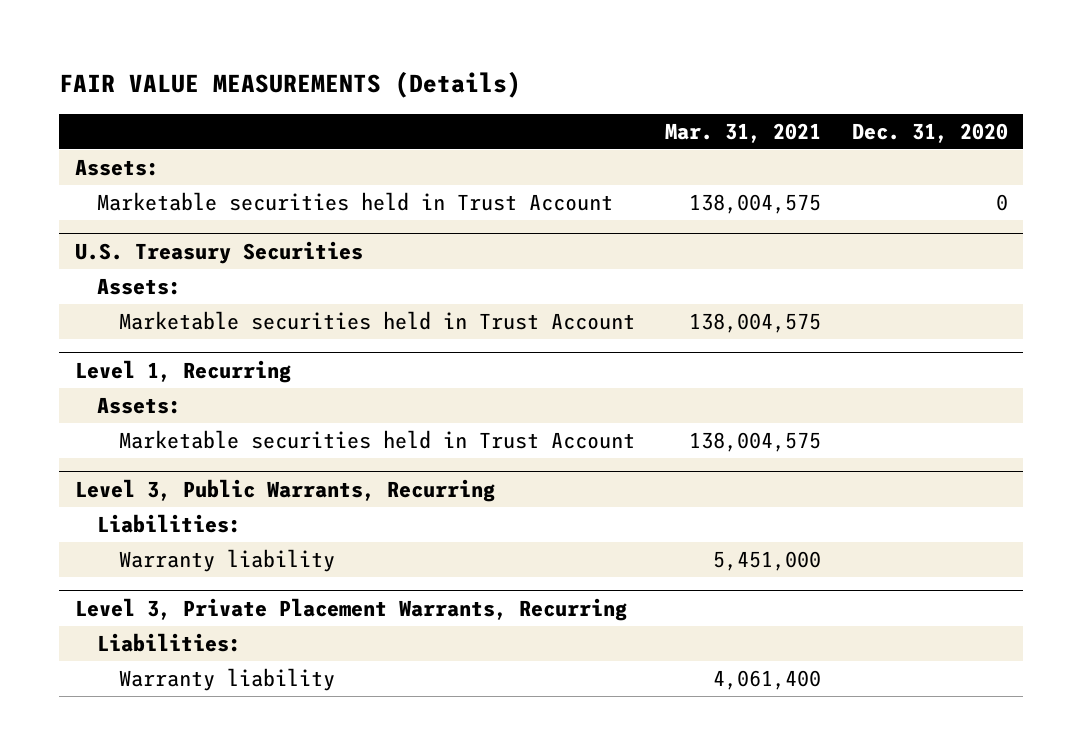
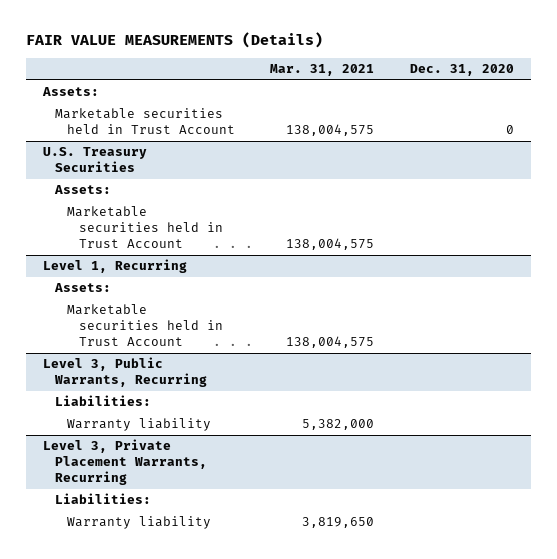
@ Level 3, Public Warrants, Recurring
- Warranty liability | 5,451,000 |
+ Warranty liability | 5,382,000 |
@ Level 3, Private Placement Warrants, Recurring
- Warranty liability | 4,061,400 |
+ Warranty liability | 3,819,650 |

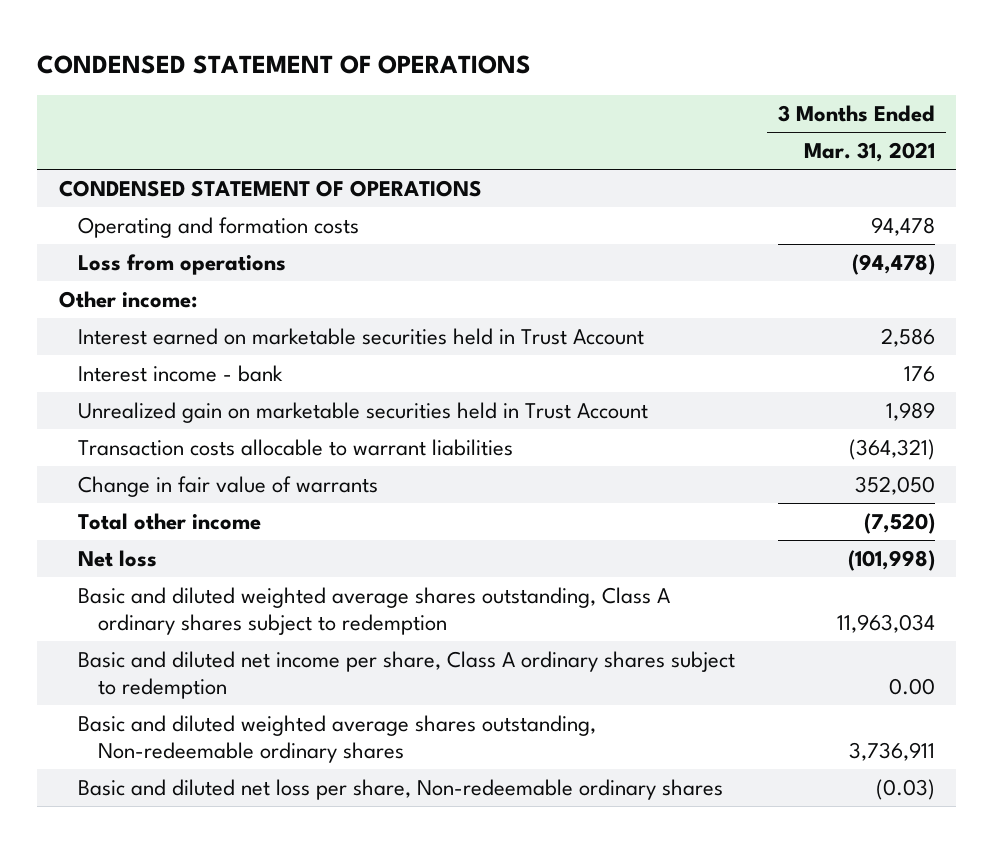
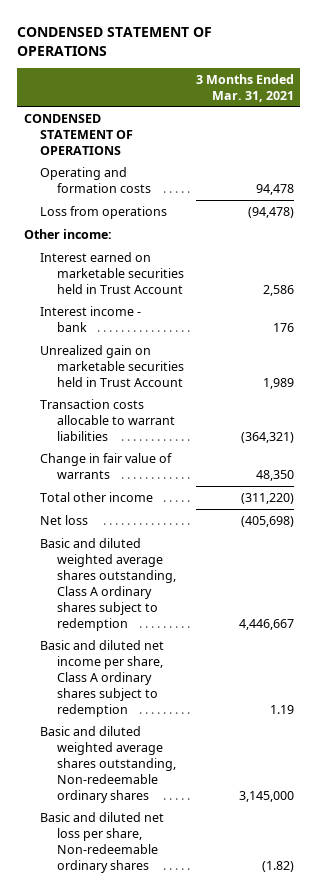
- Change in fair value of warrants | 352,050
- Total other income | (7,520)
- Net loss | (101,998)
- Basic and diluted weighted average shares outstanding, Class A ordinary shares subject to redemption | 11,963,034
- Basic and diluted net income per share, Class A ordinary shares subject to redemption | 0.00
- Basic and diluted weighted average shares outstanding, Non-redeemable ordinary shares | 3,736,911
- Basic and diluted net loss per share, Non-redeemable ordinary shares | (0.03)
+ Change in fair value of warrants | 48,350
+ Total other income | (311,220)
+ Net loss | (405,698)
+ Basic and diluted weighted average shares outstanding, Class A ordinary shares subject to redemption | 4,446,667
+ Basic and diluted net income per share, Class A ordinary shares subject to redemption | 1.19
+ Basic and diluted weighted average shares outstanding, Non-redeemable ordinary shares | 3,145,000
+ Basic and diluted net loss per share, Non-redeemable ordinary shares | (1.82)

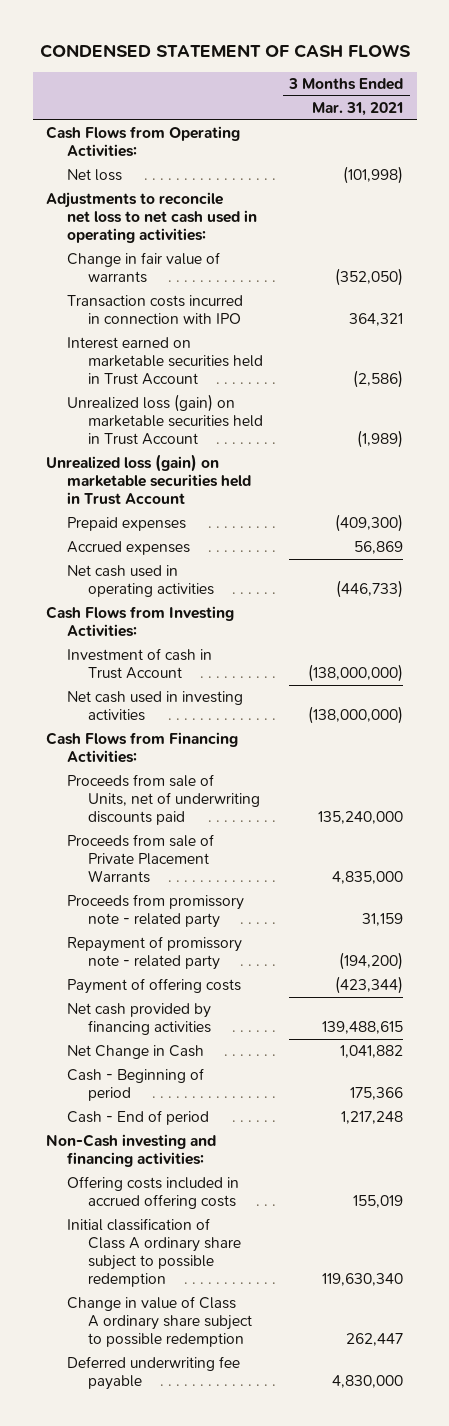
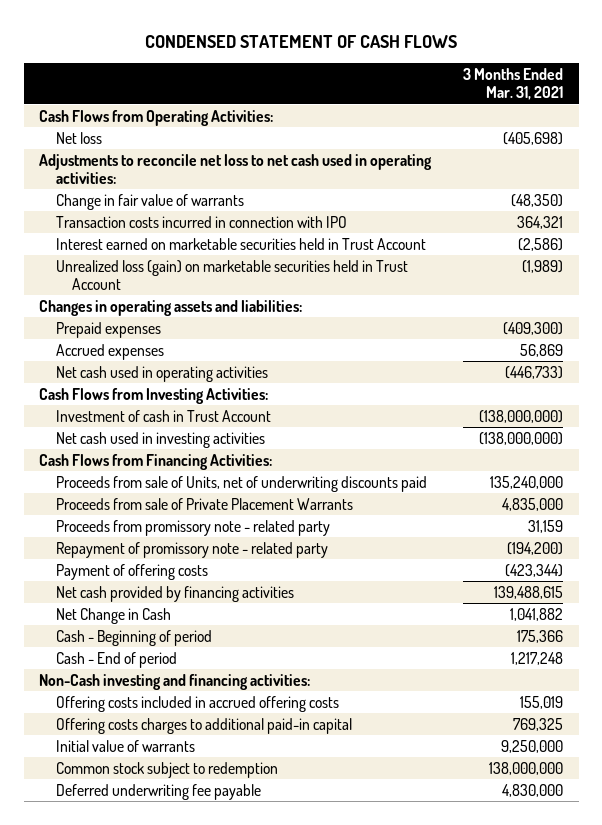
- Net loss | (101,998)
+ Net loss | (405,698)
- Change in fair value of warrants | (352,050)
+ Change in fair value of warrants | (48,350)
- Unrealized loss (gain) on marketable securities held in Trust Account
+ Changes in operating assets and liabilities:
- Initial classification of Class A ordinary share subject to possible redemption | 119,630,340
- Change in value of Class A ordinary share subject to possible redemption | 262,447
+ Offering costs charges to additional paid-in capital | 769,325
+ Initial value of warrants | 9,250,000
+ Common stock subject to redemption | 138,000,000

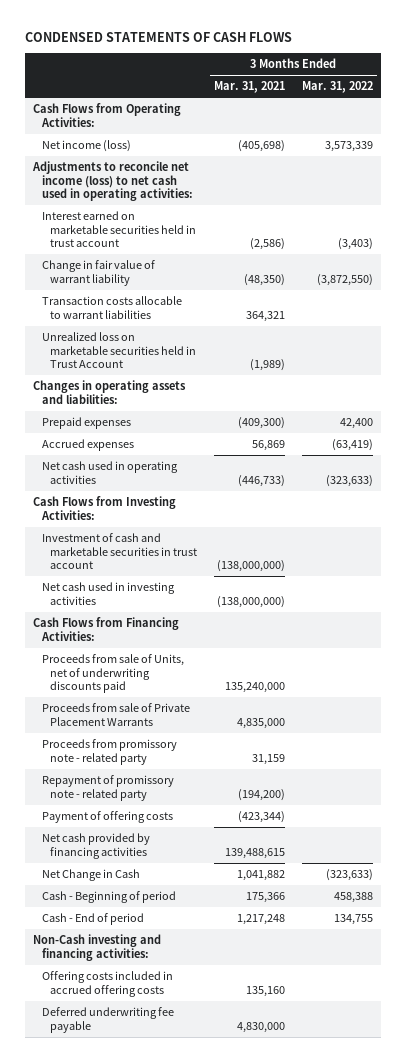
- CONDENSED STATEMENT OF CASH FLOWS
+ CONDENSED STATEMENTS OF CASH FLOWS
- | 3 Months Ended Mar. 31, 2021
+ | 3 Months Ended Mar. 31, 2021 | 3 Months Ended Mar. 31, 2022
- Net loss | (405,698)
- Adjustments to reconcile net loss to net cash used in operating activities:
- Change in fair value of warrants | (48,350)
- Transaction costs incurred in connection with IPO | 364,321
- Interest earned on marketable securities held in Trust Account | (2,586)
- Unrealized loss (gain) on marketable securities held in Trust Account | (1,989)
+ Net income (loss) | (405,698) | 3,573,339
+ Adjustments to reconcile net income (loss) to net cash used in operating activities:
+ Interest earned on marketable securities held in trust account | (2,586) | (3,403)
+ Change in fair value of warrant liability | (48,350) | (3,872,550)
+ Transaction costs allocable to warrant liabilities | 364,321 |
+ Unrealized loss on marketable securities held in Trust Account | (1,989) |
- Investment of cash in Trust Account | (138,000,000)
+ Investment of cash and marketable securities in trust account | (138,000,000) |
- Offering costs included in accrued offering costs | 155,019
- Offering costs charges to additional paid-in capital | 769,325
- Initial value of warrants | 9,250,000
- Common stock subject to redemption | 138,000,000
+ Offering costs included in accrued offering costs | 135,160 |

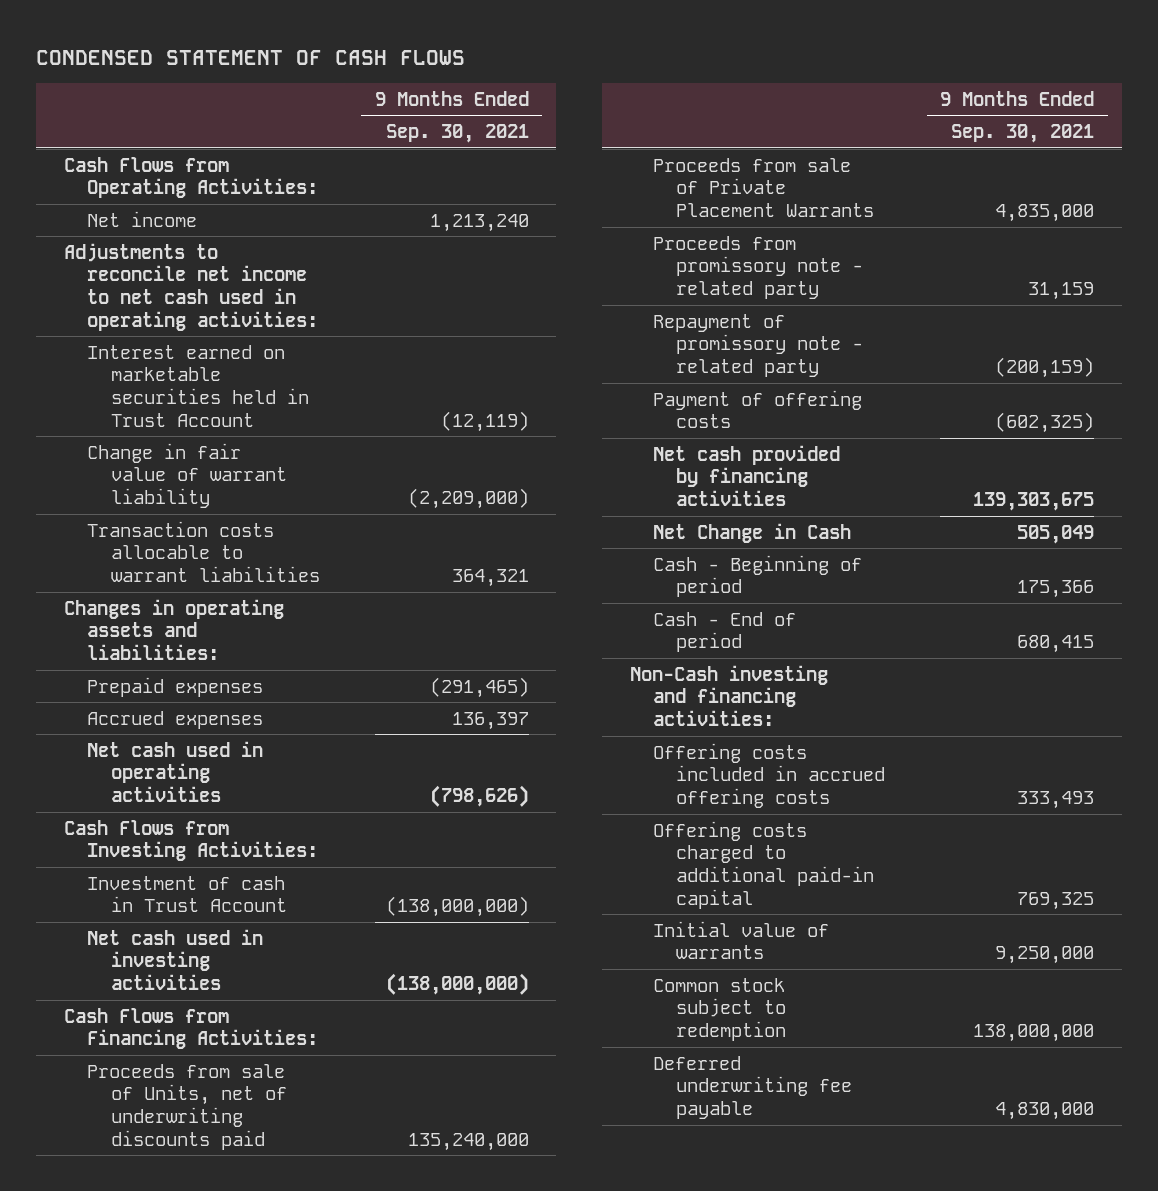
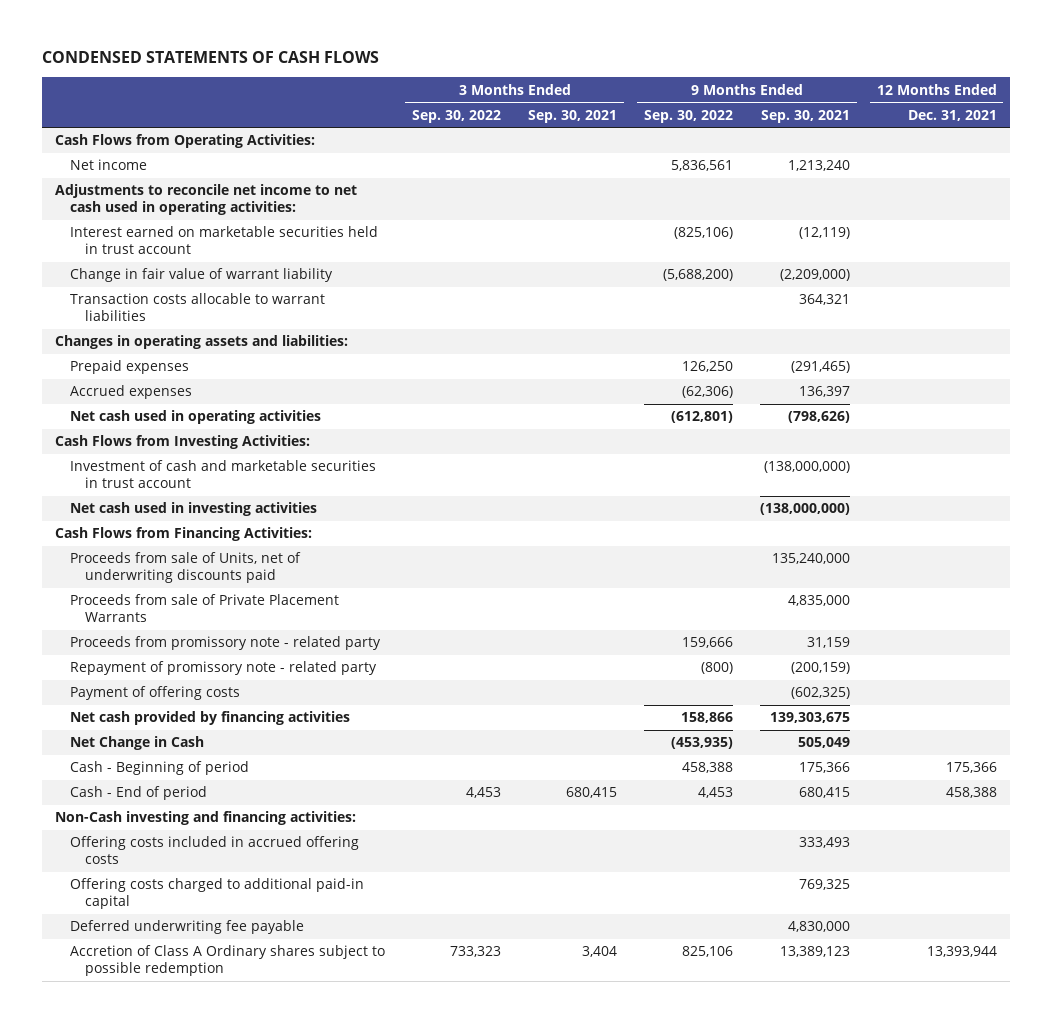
- CONDENSED STATEMENT OF CASH FLOWS
+ CONDENSED STATEMENTS OF CASH FLOWS
- | 9 Months Ended Sep. 30, 2021
+ | 3 Months Ended Sep. 30, 2022 | 3 Months Ended Sep. 30, 2021 | 9 Months Ended Sep. 30, 2022 | 9 Months Ended Sep. 30, 2021 | 12 Months Ended Dec. 31, 2021
- Interest earned on marketable securities held in Trust Account | (12,119)
+ Interest earned on marketable securities held in trust account | | | (825,106) | (12,119) |
- Investment of cash in Trust Account | (138,000,000)
+ Investment of cash and marketable securities in trust account | | | | (138,000,000) |
- Initial value of warrants | 9,250,000
- Common stock subject to redemption | 138,000,000
+ Accretion of Class A Ordinary shares subject to possible redemption | 733,323 | 3,404 | 825,106 | 13,389,123 | 13,393,944

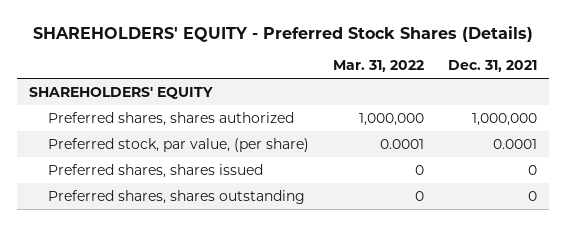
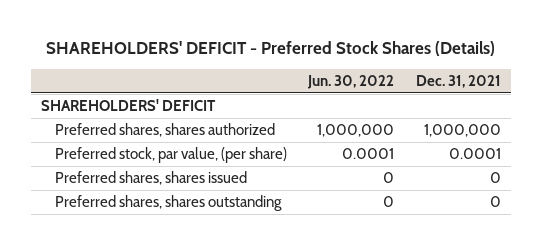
- SHAREHOLDERS' EQUITY - Preferred Stock Shares (Details)
+ SHAREHOLDERS' DEFICIT - Preferred Stock Shares (Details)
- | Mar. 31, 2022 | Dec. 31, 2021
+ | Jun. 30, 2022 | Dec. 31, 2021
- SHAREHOLDERS' EQUITY
+ SHAREHOLDERS' DEFICIT

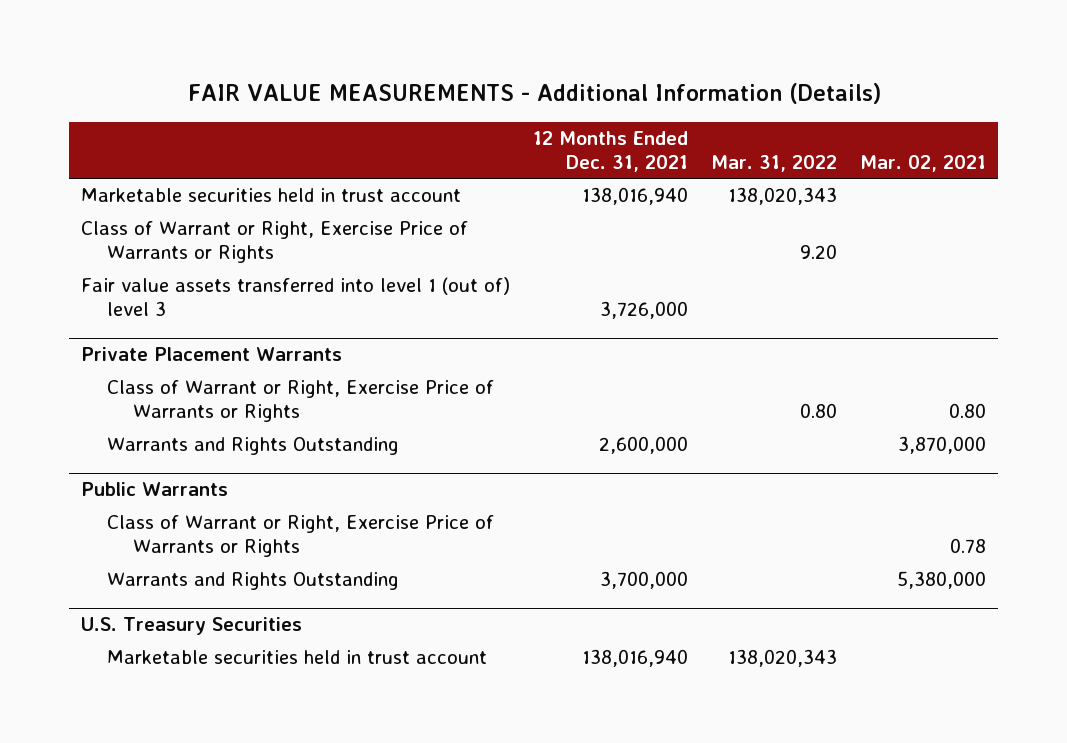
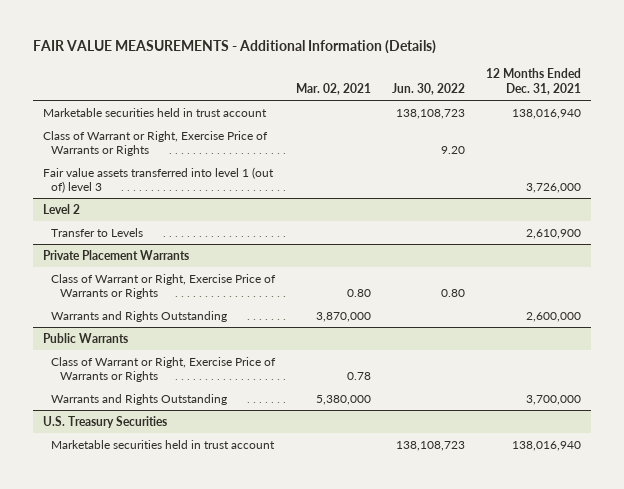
- | 12 Months Ended Dec. 31, 2021 | Mar. 31, 2022 | Mar. 02, 2021
+ | Mar. 02, 2021 | Jun. 30, 2022 | 12 Months Ended Dec. 31, 2021
+ Level 2
+ Transfer to Levels | | | 2,610,900

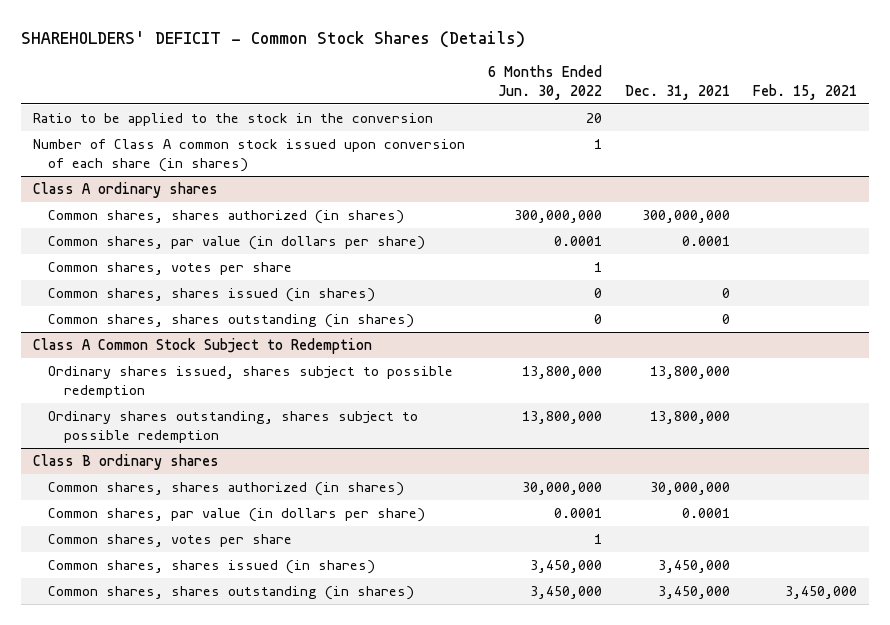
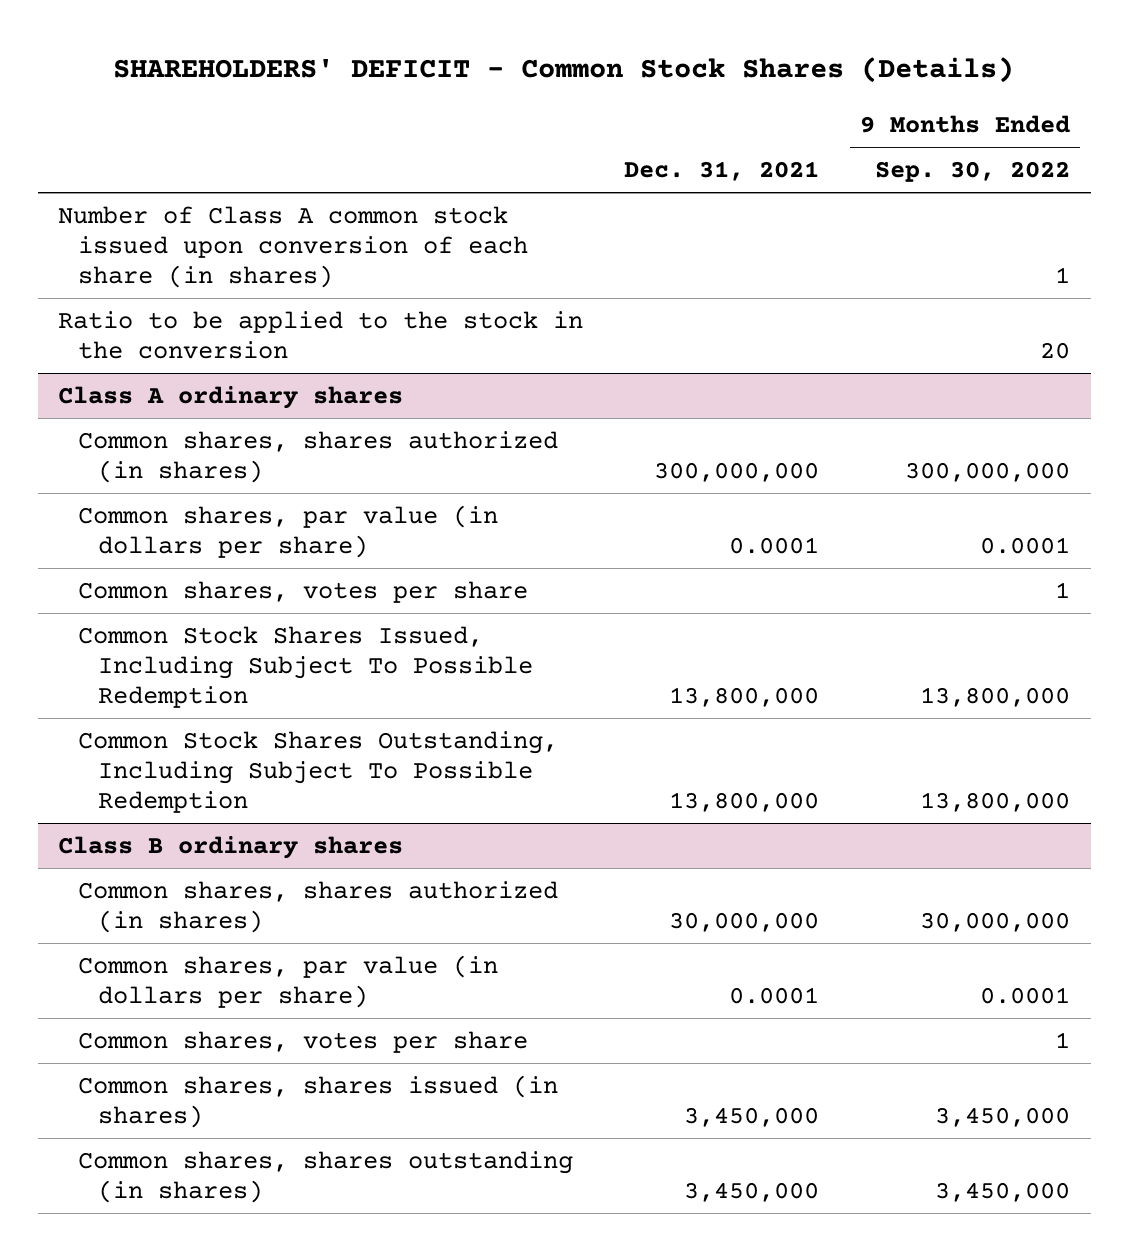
- | 6 Months Ended Jun. 30, 2022 | Dec. 31, 2021 | Feb. 15, 2021
+ | Dec. 31, 2021 | 9 Months Ended Sep. 30, 2022
moved down: Ratio to be applied to the stock in the conversion | | 20
@ Class A ordinary shares
- Common shares, shares issued (in shares) | 0 | 0 |
- Common shares, shares outstanding (in shares) | 0 | 0 |
- Class A Common Stock Subject to Redemption
- Ordinary shares issued, shares subject to possible redemption | 13,800,000 | 13,800,000 |
- Ordinary shares outstanding, shares subject to possible redemption | 13,800,000 | 13,800,000 |
@ Class A ordinary shares
+ Common Stock Shares Issued, Including Subject To Possible Redemption | 13,800,000 | 13,800,000
+ Common Stock Shares Outstanding, Including Subject To Possible Redemption | 13,800,000 | 13,800,000

